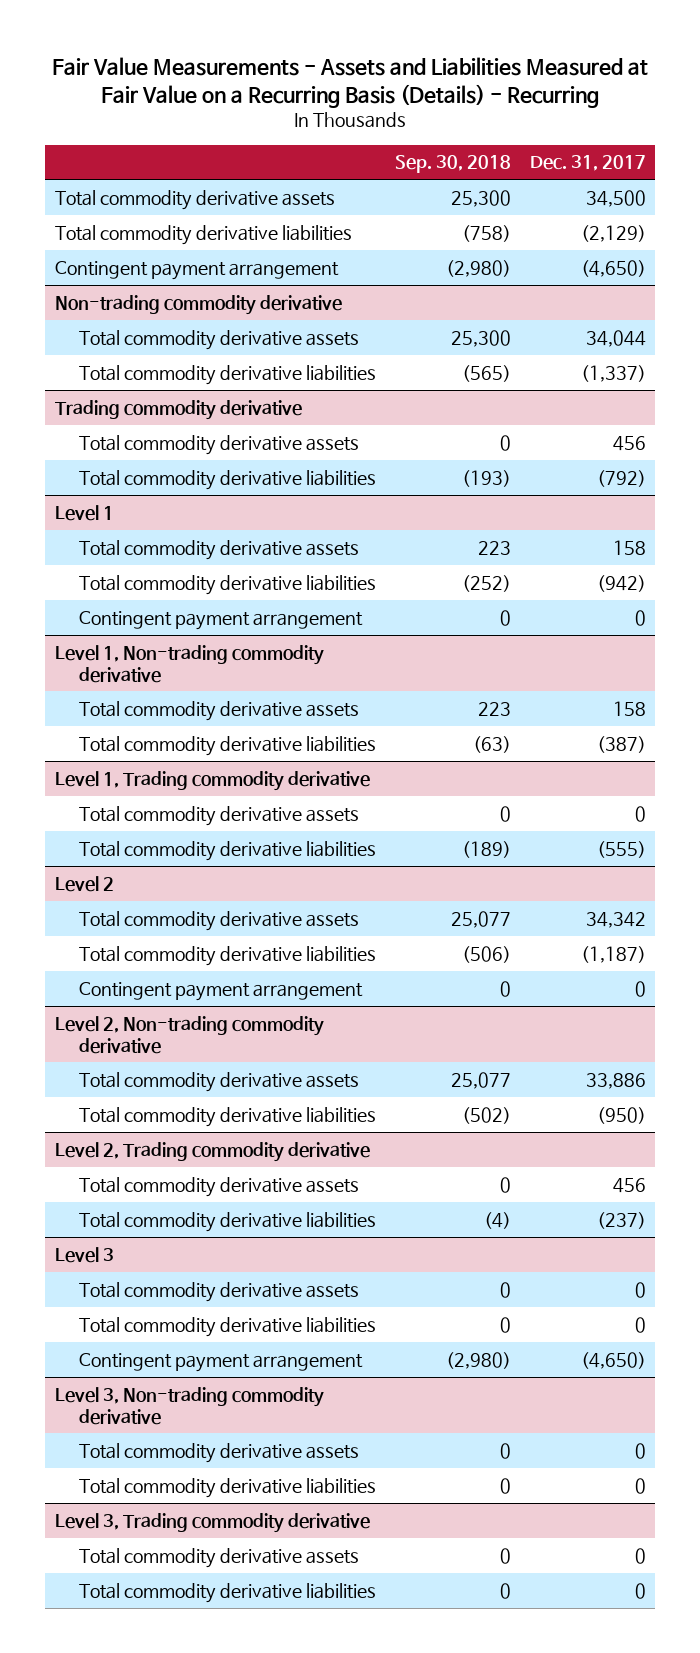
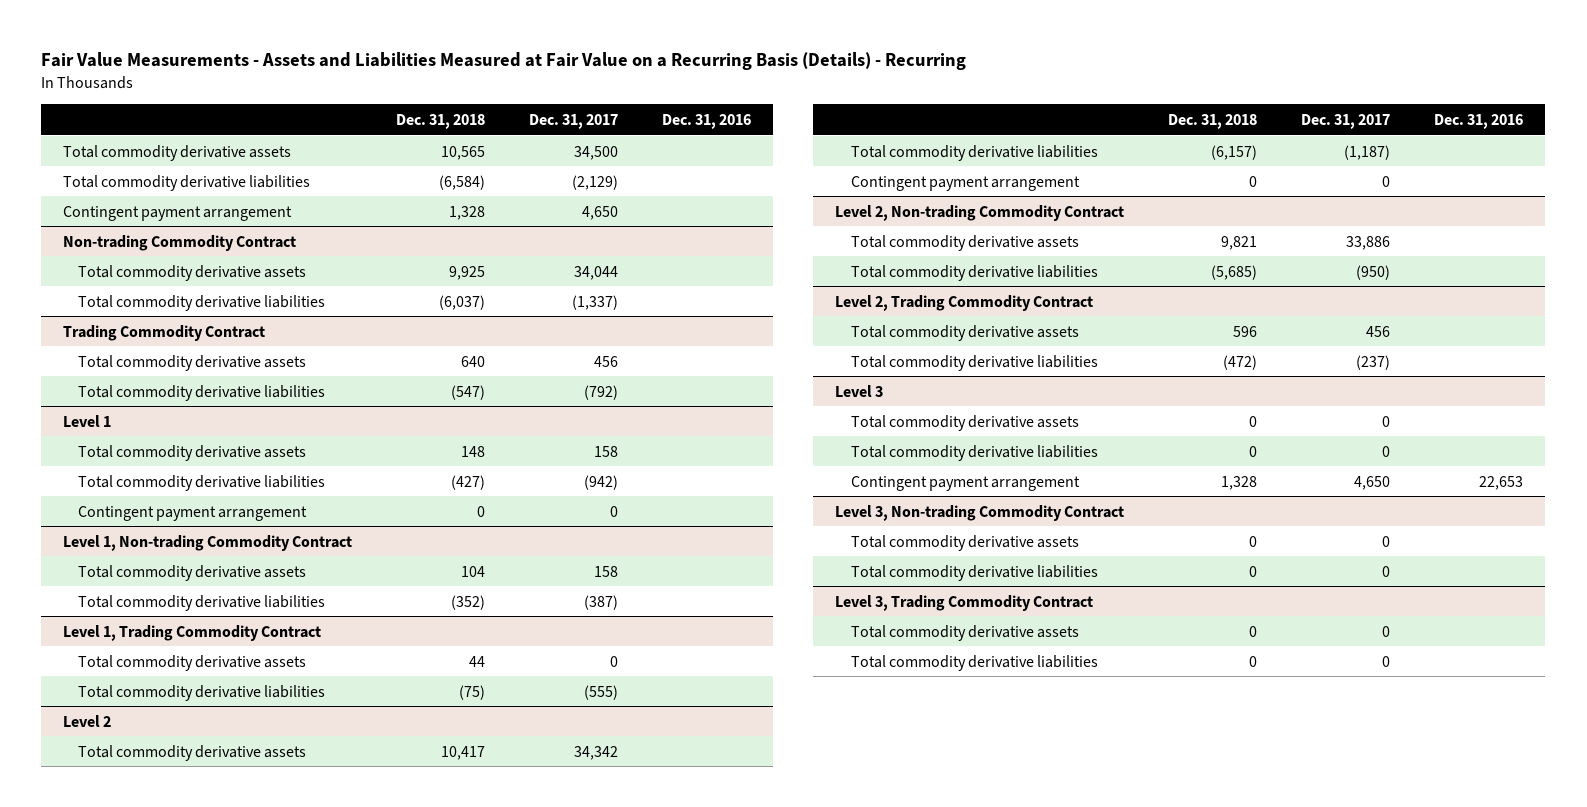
- | Sep. 30, 2018 | Dec. 31, 2017
+ | Dec. 31, 2018 | Dec. 31, 2017 | Dec. 31, 2016
- Contingent payment arrangement | (2,980) | (4,650)
- Non-trading commodity derivative
+ Contingent payment arrangement | 1,328 | 4,650 |
+ Non-trading Commodity Contract
- Trading commodity derivative
+ Trading Commodity Contract
- Level 1, Non-trading commodity derivative
+ Level 1, Non-trading Commodity Contract
- Level 1, Trading commodity derivative
+ Level 1, Trading Commodity Contract
- Level 2, Non-trading commodity derivative
+ Level 2, Non-trading Commodity Contract
- Level 2, Trading commodity derivative
+ Level 2, Trading Commodity Contract
@ Level 3
- Contingent payment arrangement | (2,980) | (4,650)
- Level 3, Non-trading commodity derivative
@ Level 3
+ Contingent payment arrangement | 1,328 | 4,650 | 22,653
+ Level 3, Non-trading Commodity Contract
- Level 3, Trading commodity derivative
+ Level 3, Trading Commodity Contract

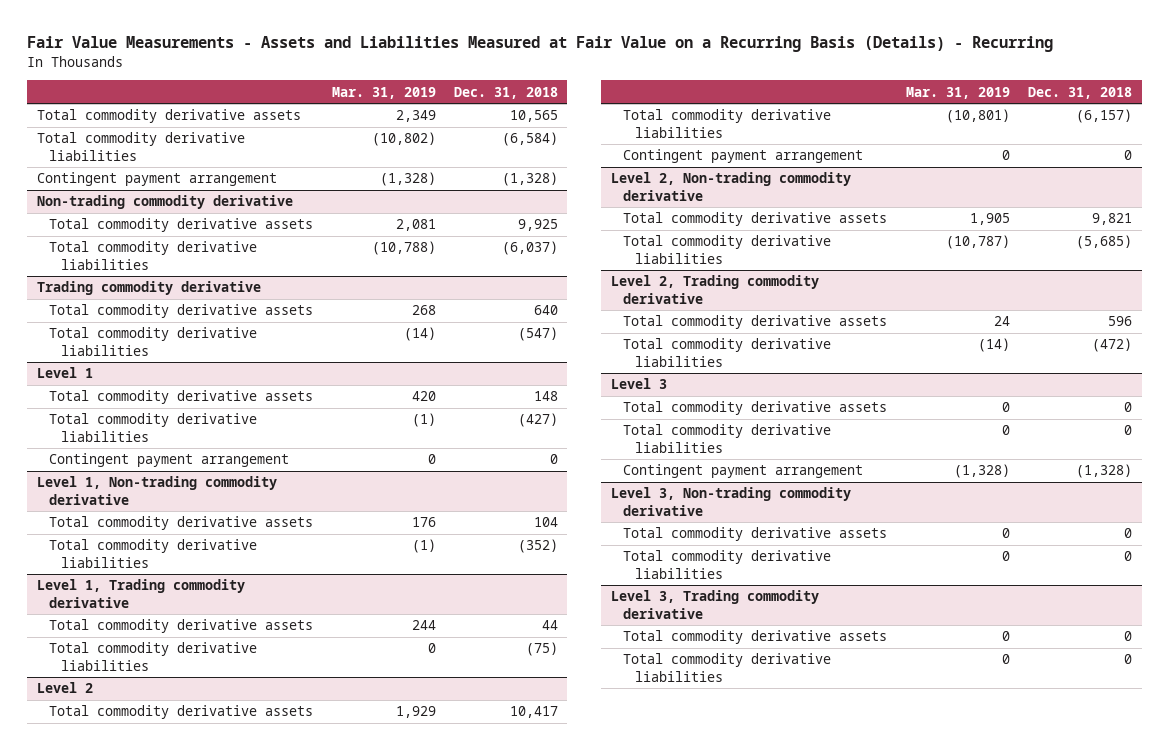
- | Dec. 31, 2018 | Dec. 31, 2017 | Dec. 31, 2016
+ | Mar. 31, 2019 | Dec. 31, 2018
- Contingent payment arrangement | 1,328 | 4,650 |
- Non-trading Commodity Contract
+ Contingent payment arrangement | (1,328) | (1,328)
+ Non-trading commodity derivative
- Trading Commodity Contract
+ Trading commodity derivative
- Level 1, Non-trading Commodity Contract
+ Level 1, Non-trading commodity derivative
- Level 1, Trading Commodity Contract
+ Level 1, Trading commodity derivative
- Level 2, Non-trading Commodity Contract
+ Level 2, Non-trading commodity derivative
- Level 2, Trading Commodity Contract
+ Level 2, Trading commodity derivative
@ Level 3
- Contingent payment arrangement | 1,328 | 4,650 | 22,653
- Level 3, Non-trading Commodity Contract
@ Level 3
+ Contingent payment arrangement | (1,328) | (1,328)
+ Level 3, Non-trading commodity derivative
- Level 3, Trading Commodity Contract
+ Level 3, Trading commodity derivative

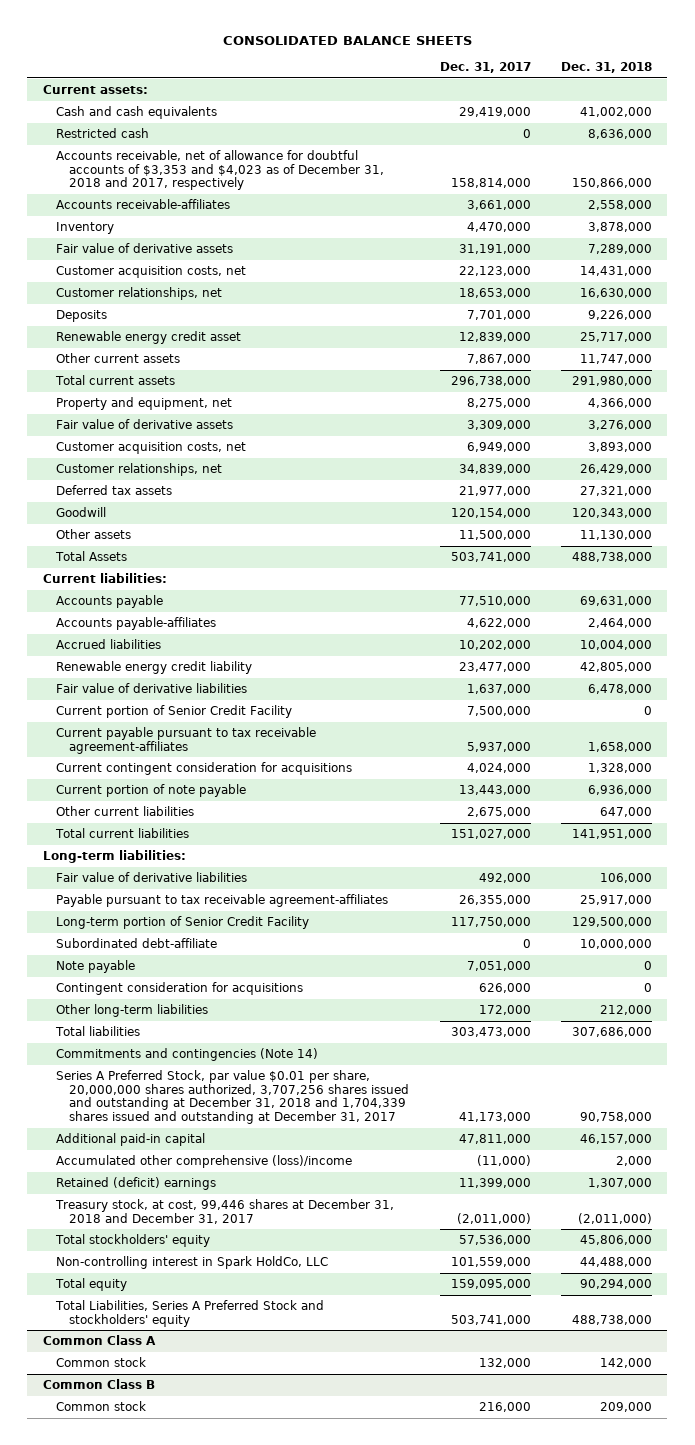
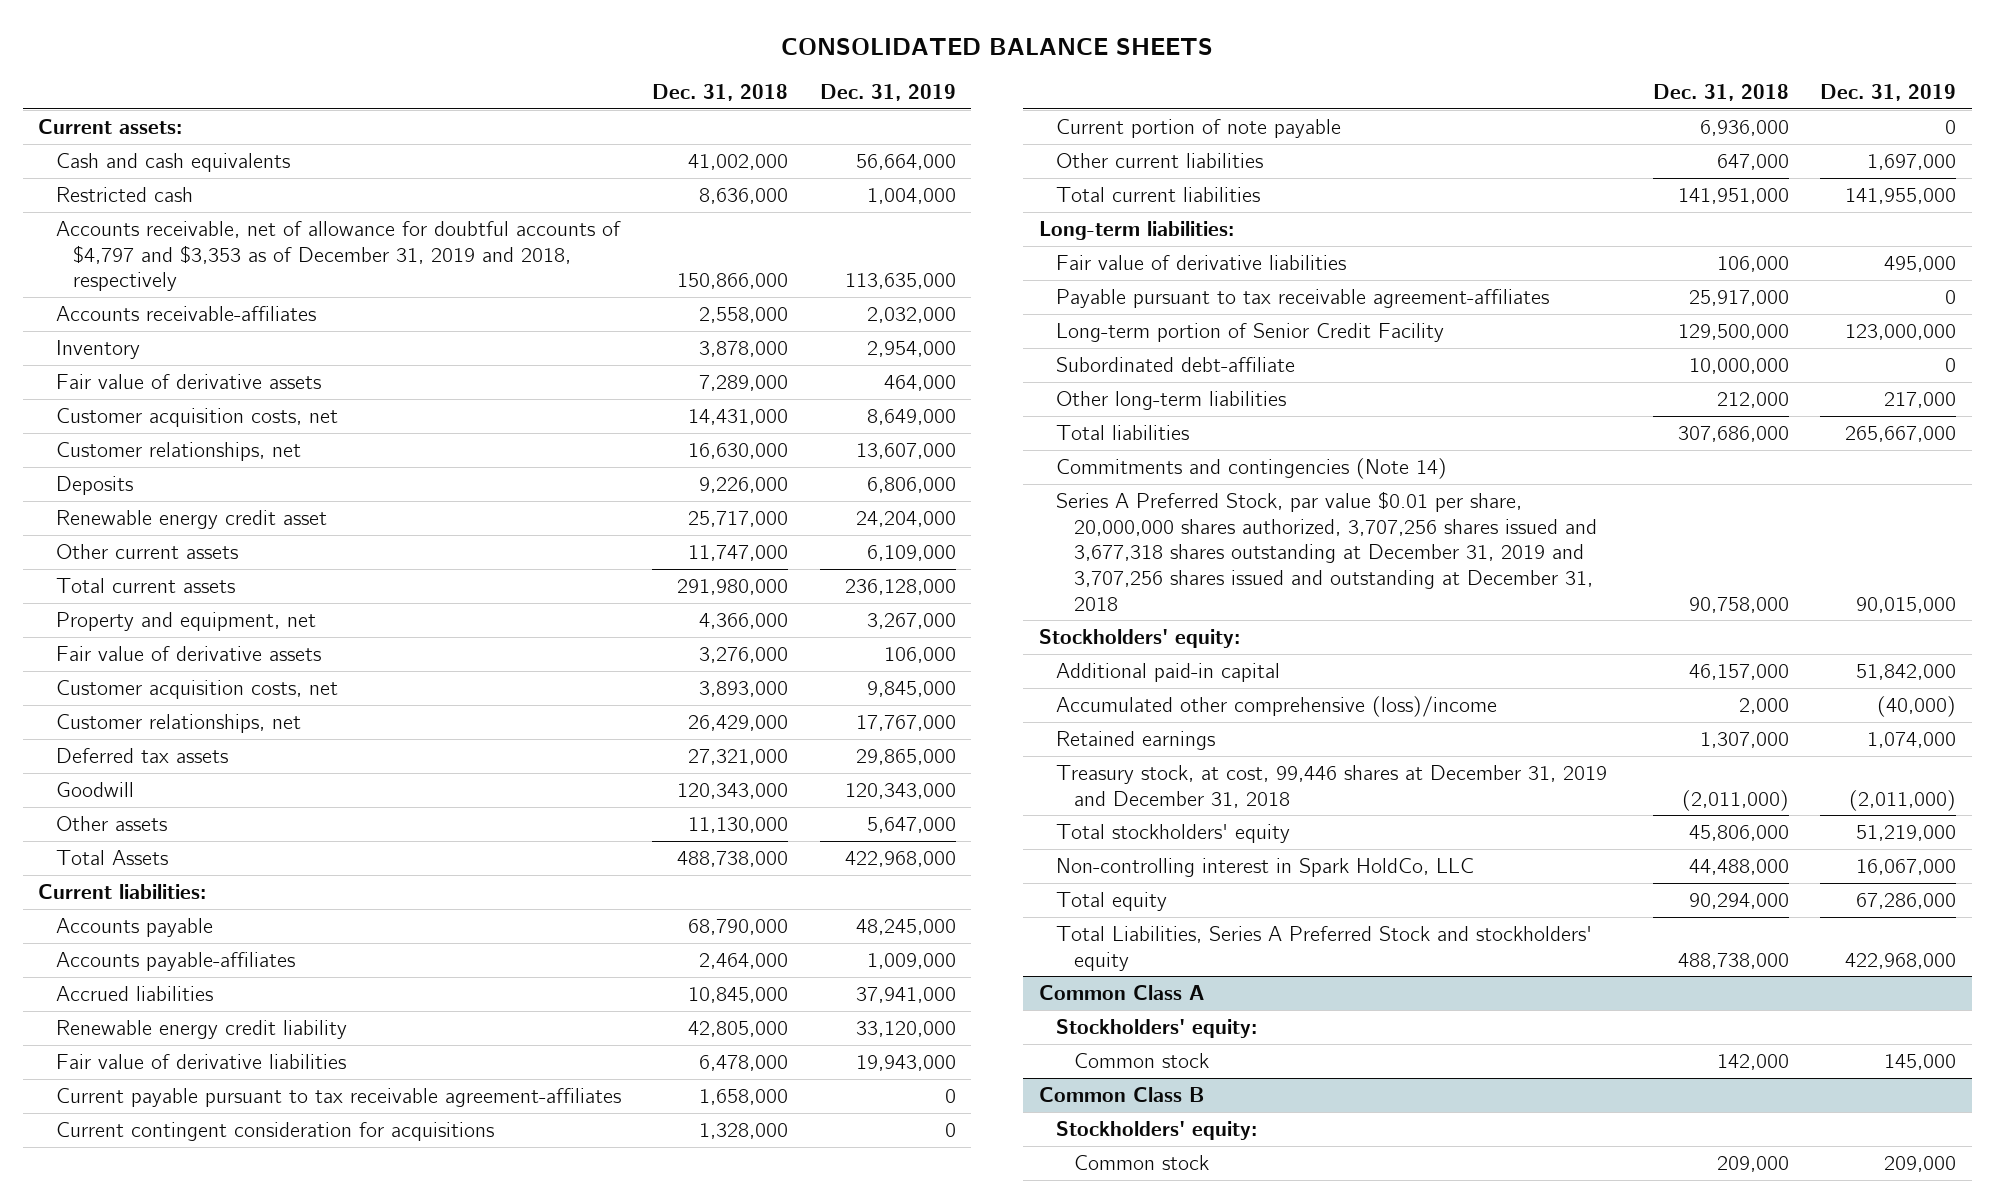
- | Dec. 31, 2017 | Dec. 31, 2018
+ | Dec. 31, 2018 | Dec. 31, 2019
- Accounts receivable, net of allowance for doubtful accounts of $3,353 and $4,023 as of December 31, 2018 and 2017, respectively | 158,814,000 | 150,866,000
+ Accounts receivable, net of allowance for doubtful accounts of $4,797 and $3,353 as of December 31, 2019 and 2018, respectively | 150,866,000 | 113,635,000
- Accounts payable | 77,510,000 | 69,631,000
+ Accounts payable | 68,790,000 | 48,245,000
- Accrued liabilities | 10,202,000 | 10,004,000
+ Accrued liabilities | 10,845,000 | 37,941,000
- Current portion of Senior Credit Facility | 7,500,000 | 0
- Note payable | 7,051,000 | 0
- Contingent consideration for acquisitions | 626,000 | 0
- Series A Preferred Stock, par value $0.01 per share, 20,000,000 shares authorized, 3,707,256 shares issued and outstanding at December 31, 2018 and 1,704,339 shares issued and outstanding at December 31, 2017 | 41,173,000 | 90,758,000
+ Series A Preferred Stock, par value $0.01 per share, 20,000,000 shares authorized, 3,707,256 shares issued and 3,677,318 shares outstanding at December 31, 2019 and 3,707,256 shares issued and outstanding at December 31, 2018 | 90,758,000 | 90,015,000
+ Stockholders' equity:
- Retained (deficit) earnings | 11,399,000 | 1,307,000
- Treasury stock, at cost, 99,446 shares at December 31, 2018 and December 31, 2017 | (2,011,000) | (2,011,000)
+ Retained earnings | 1,307,000 | 1,074,000
+ Treasury stock, at cost, 99,446 shares at December 31, 2019 and December 31, 2018 | (2,011,000) | (2,011,000)
@ Common Class A
+ Stockholders' equity:
@ Common Class B
+ Stockholders' equity:

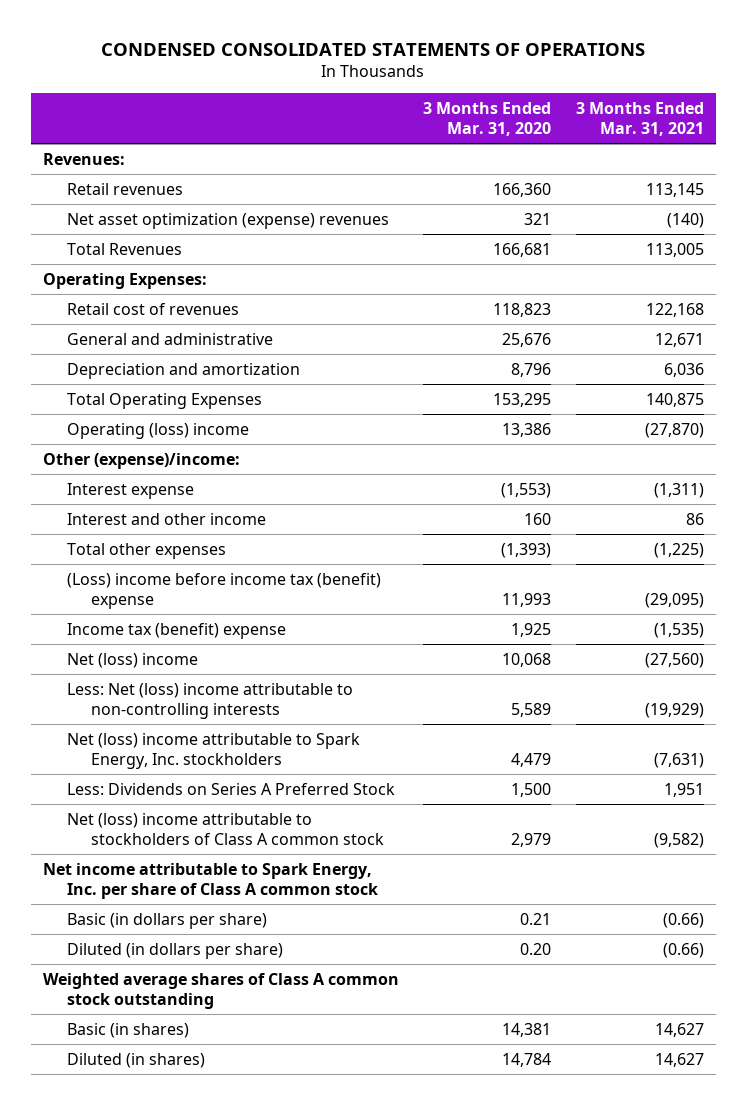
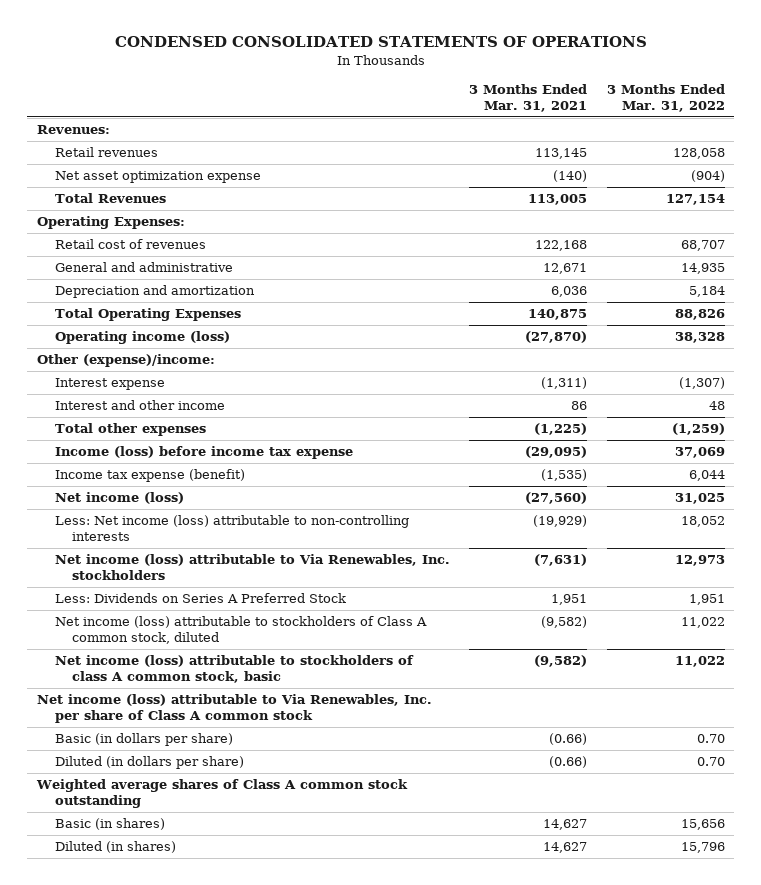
- | 3 Months Ended Mar. 31, 2020 | 3 Months Ended Mar. 31, 2021
+ | 3 Months Ended Mar. 31, 2021 | 3 Months Ended Mar. 31, 2022
- Net asset optimization (expense) revenues | 321 | (140)
+ Net asset optimization expense | (140) | (904)
- Operating (loss) income | 13,386 | (27,870)
+ Operating income (loss) | (27,870) | 38,328
- (Loss) income before income tax (benefit) expense | 11,993 | (29,095)
- Income tax (benefit) expense | 1,925 | (1,535)
- Net (loss) income | 10,068 | (27,560)
- Less: Net (loss) income attributable to non-controlling interests | 5,589 | (19,929)
- Net (loss) income attributable to Spark Energy, Inc. stockholders | 4,479 | (7,631)
+ Income (loss) before income tax expense | (29,095) | 37,069
+ Income tax expense (benefit) | (1,535) | 6,044
+ Net income (loss) | (27,560) | 31,025
+ Less: Net income (loss) attributable to non-controlling interests | (19,929) | 18,052
+ Net income (loss) attributable to Via Renewables, Inc. stockholders | (7,631) | 12,973
- Net (loss) income attributable to stockholders of Class A common stock | 2,979 | (9,582)
- Net income attributable to Spark Energy, Inc. per share of Class A common stock
+ Net income (loss) attributable to stockholders of Class A common stock, diluted | (9,582) | 11,022
+ Net income (loss) attributable to stockholders of class A common stock, basic | (9,582) | 11,022
+ Net income (loss) attributable to Via Renewables, Inc. per share of Class A common stock

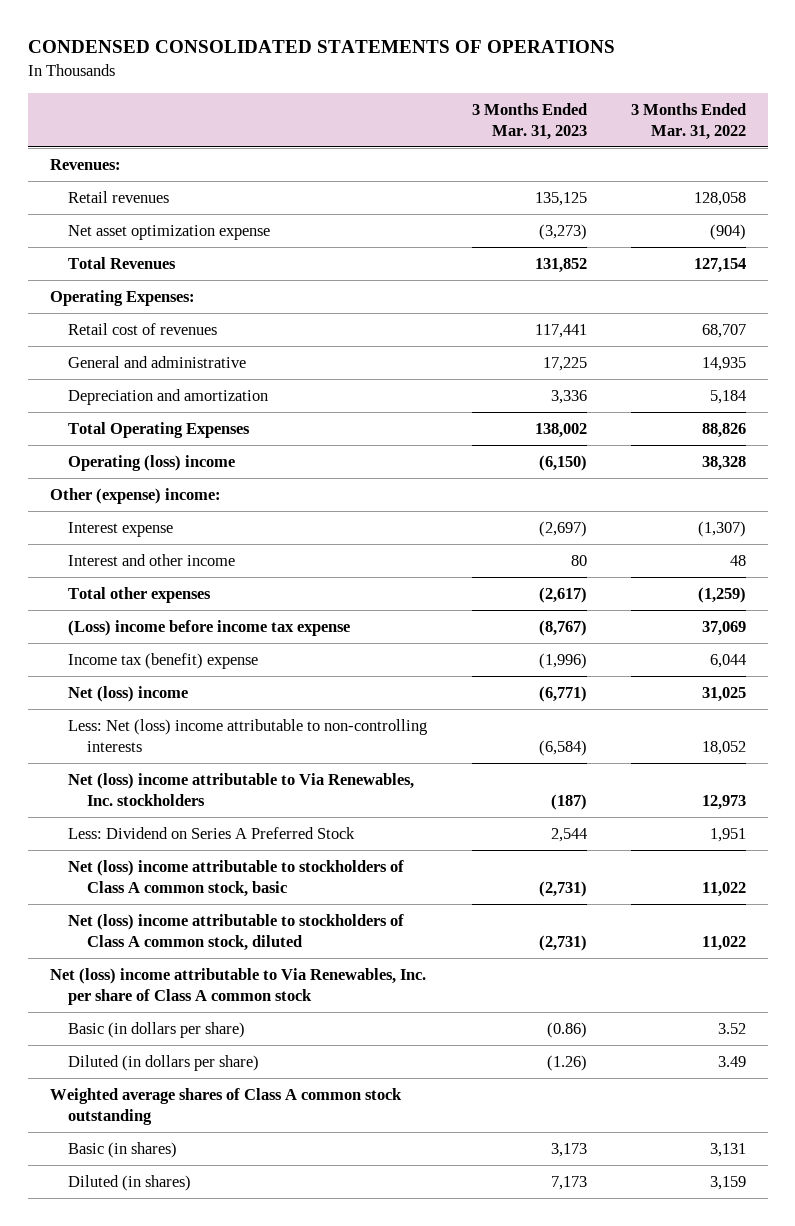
- | 3 Months Ended Mar. 31, 2021 | 3 Months Ended Mar. 31, 2022
+ | 3 Months Ended Mar. 31, 2023 | 3 Months Ended Mar. 31, 2022
- Operating income (loss) | (27,870) | 38,328
- Other (expense)/income:
+ Operating (loss) income | (6,150) | 38,328
+ Other (expense) income:
- Income (loss) before income tax expense | (29,095) | 37,069
- Income tax expense (benefit) | (1,535) | 6,044
- Net income (loss) | (27,560) | 31,025
- Less: Net income (loss) attributable to non-controlling interests | (19,929) | 18,052
- Net income (loss) attributable to Via Renewables, Inc. stockholders | (7,631) | 12,973
- Less: Dividends on Series A Preferred Stock | 1,951 | 1,951
- Net income (loss) attributable to stockholders of Class A common stock, diluted | (9,582) | 11,022
- Net income (loss) attributable to stockholders of class A common stock, basic | (9,582) | 11,022
- Net income (loss) attributable to Via Renewables, Inc. per share of Class A common stock
- Basic (in dollars per share) | (0.66) | 0.70
- Diluted (in dollars per share) | (0.66) | 0.70
+ (Loss) income before income tax expense | (8,767) | 37,069
+ Income tax (benefit) expense | (1,996) | 6,044
+ Net (loss) income | (6,771) | 31,025
+ Less: Net (loss) income attributable to non-controlling interests | (6,584) | 18,052
+ Net (loss) income attributable to Via Renewables, Inc. stockholders | (187) | 12,973
+ Less: Dividend on Series A Preferred Stock | 2,544 | 1,951
+ Net (loss) income attributable to stockholders of Class A common stock, basic | (2,731) | 11,022
+ Net (loss) income attributable to stockholders of Class A common stock, diluted | (2,731) | 11,022
+ Net (loss) income attributable to Via Renewables, Inc. per share of Class A common stock
+ Basic (in dollars per share) | (0.86) | 3.52
+ Diluted (in dollars per share) | (1.26) | 3.49
- Basic (in shares) | 14,627 | 15,656
- Diluted (in shares) | 14,627 | 15,796
+ Basic (in shares) | 3,173 | 3,131
+ Diluted (in shares) | 7,173 | 3,159

